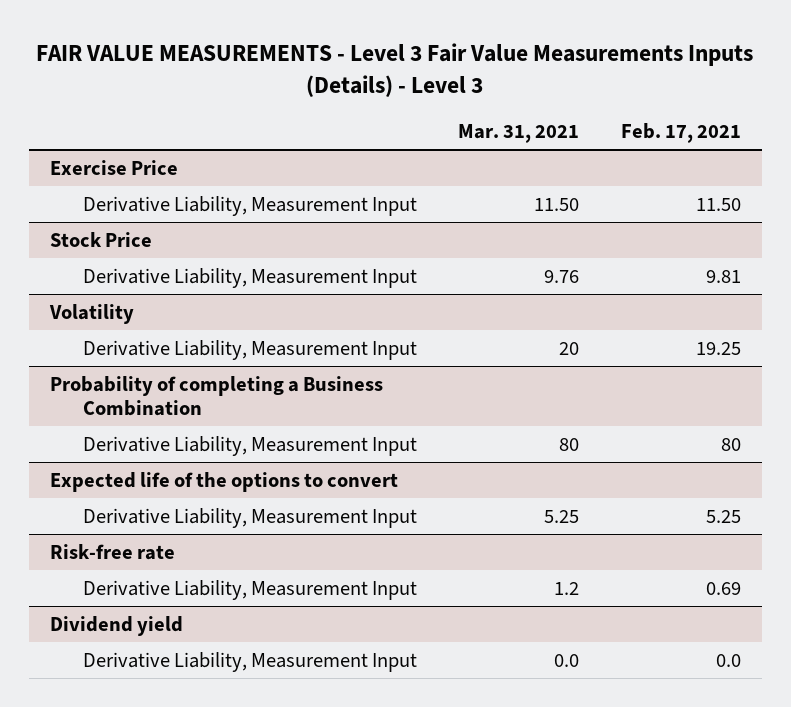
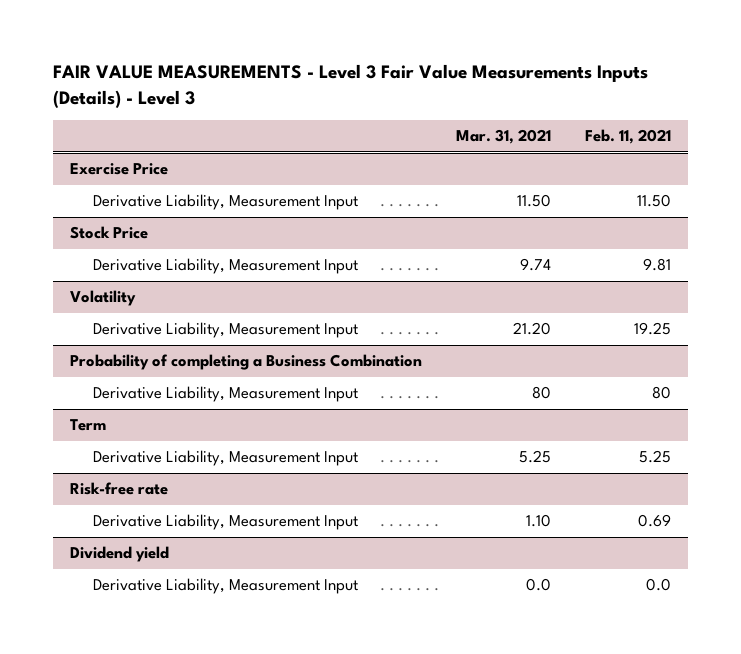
- | Mar. 31, 2021 | Feb. 17, 2021
+ | Mar. 31, 2021 | Feb. 11, 2021
@ Stock Price
- Derivative Liability, Measurement Input | 9.76 | 9.81
+ Derivative Liability, Measurement Input | 9.74 | 9.81
@ Volatility
- Derivative Liability, Measurement Input | 20 | 19.25
+ Derivative Liability, Measurement Input | 21.20 | 19.25
- Expected life of the options to convert
+ Term
@ Risk-free rate
- Derivative Liability, Measurement Input | 1.2 | 0.69
+ Derivative Liability, Measurement Input | 1.10 | 0.69

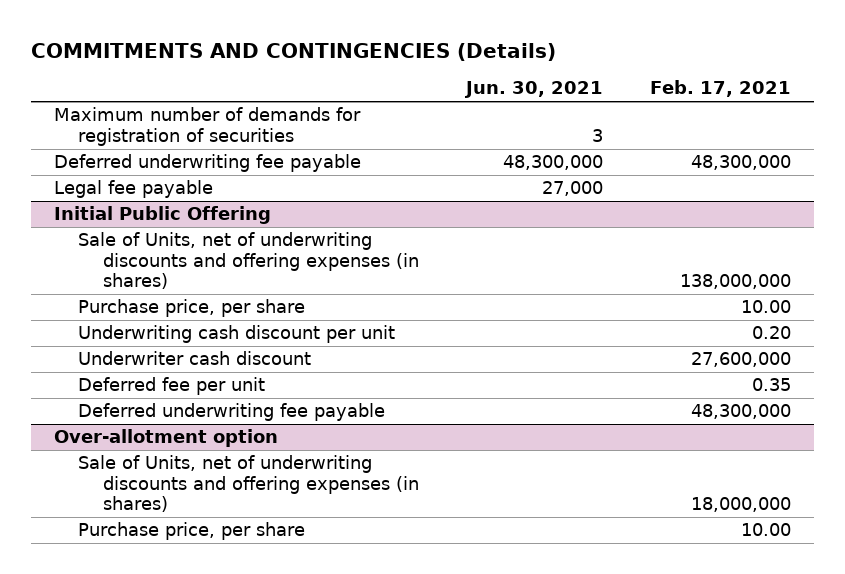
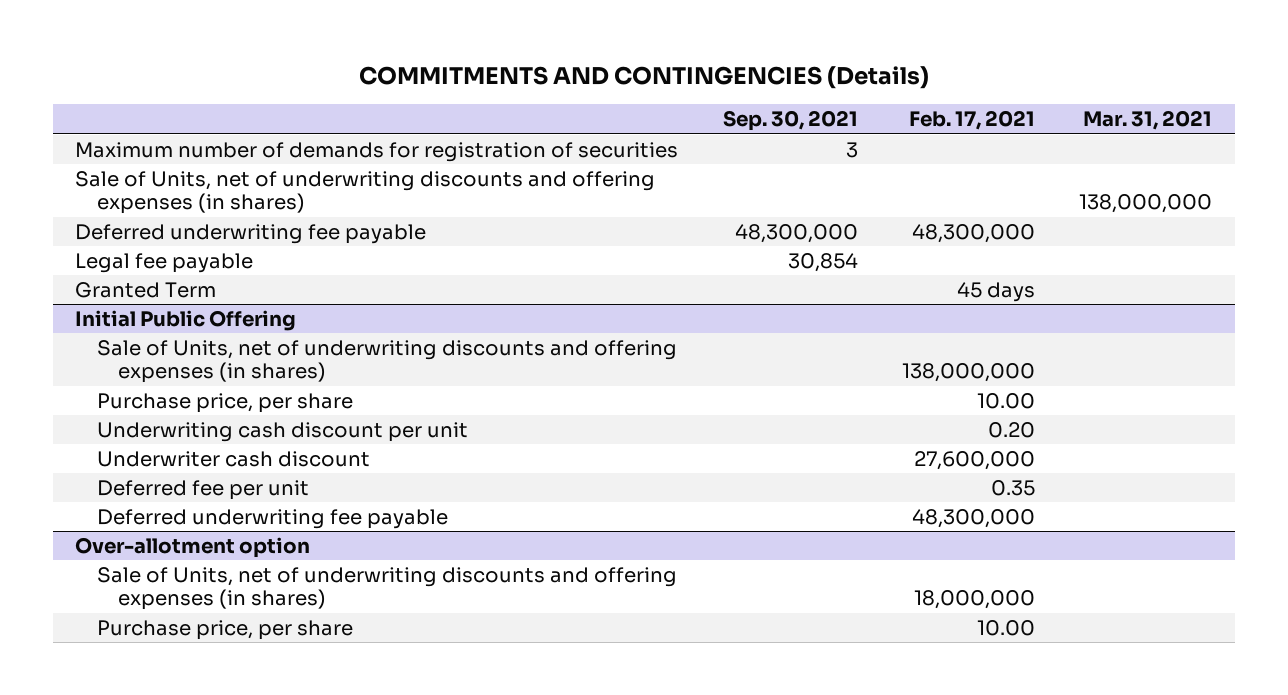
- | Jun. 30, 2021 | Feb. 17, 2021
+ | Sep. 30, 2021 | Feb. 17, 2021 | Mar. 31, 2021
+ Sale of Units, net of underwriting discounts and offering expenses (in shares) | | | 138,000,000
+ Granted Term | | 45 days |

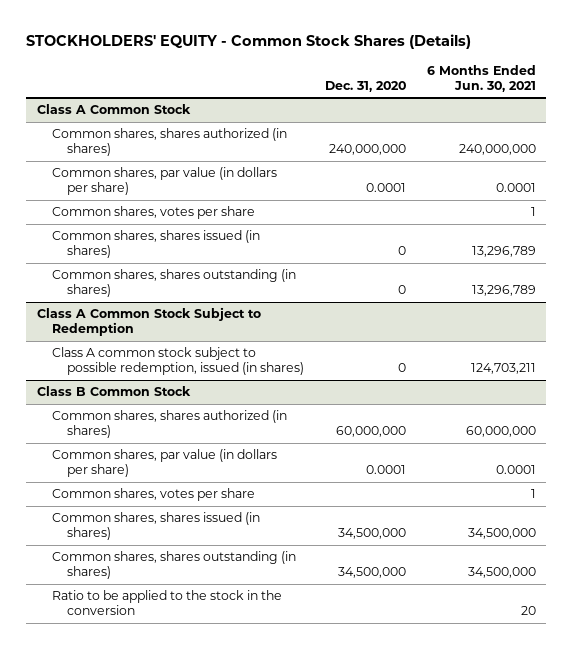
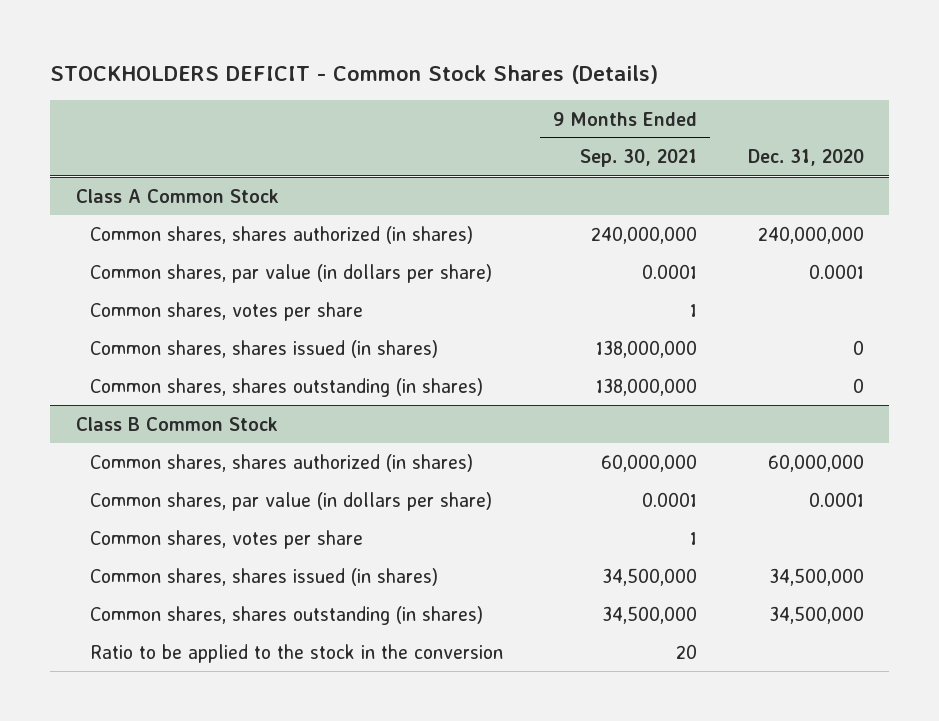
- STOCKHOLDERS' EQUITY - Common Stock Shares (Details)
+ STOCKHOLDERS DEFICIT - Common Stock Shares (Details)
- | Dec. 31, 2020 | 6 Months Ended Jun. 30, 2021
+ | 9 Months Ended Sep. 30, 2021 | Dec. 31, 2020
- Class A Common Stock Subject to Redemption
- Class A common stock subject to possible redemption, issued (in shares) | 0 | 124,703,211

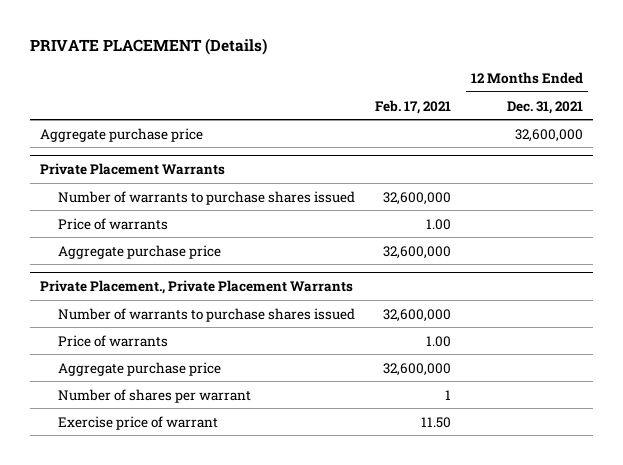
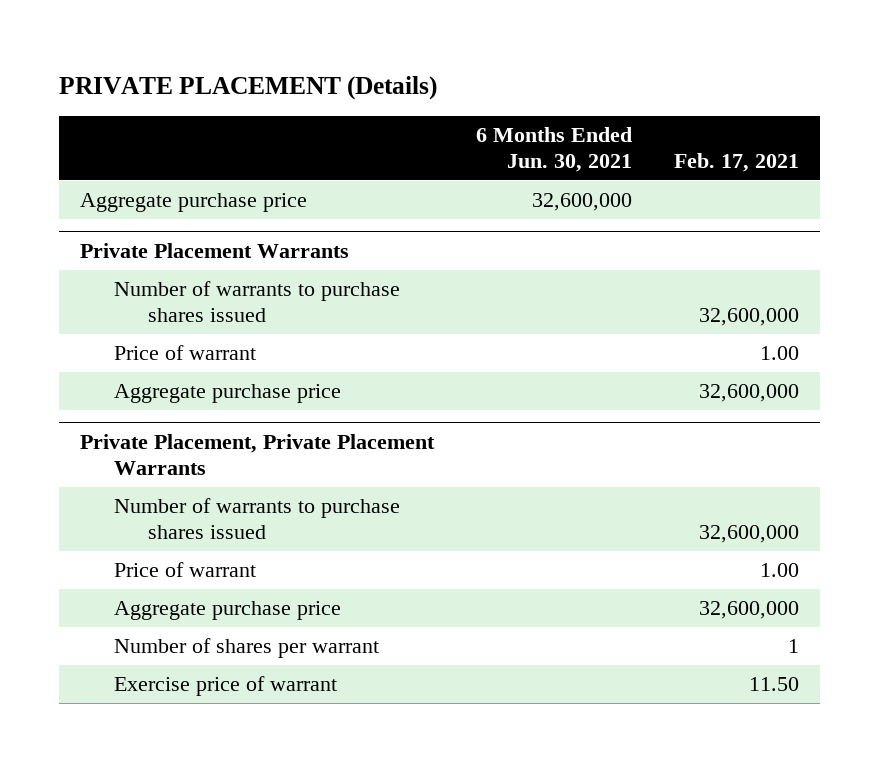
- | Feb. 17, 2021 | 12 Months Ended Dec. 31, 2021
+ | 6 Months Ended Jun. 30, 2021 | Feb. 17, 2021
@ Private Placement Warrants
- Price of warrants | 1.00 |
+ Price of warrant | | 1.00
- Private Placement., Private Placement Warrants
+ Private Placement, Private Placement Warrants
- Price of warrants | 1.00 |
+ Price of warrant | | 1.00

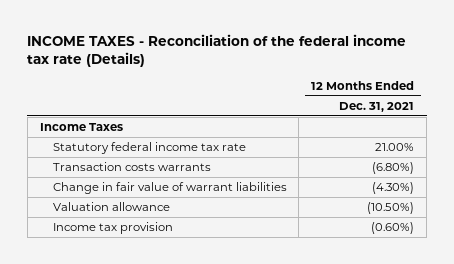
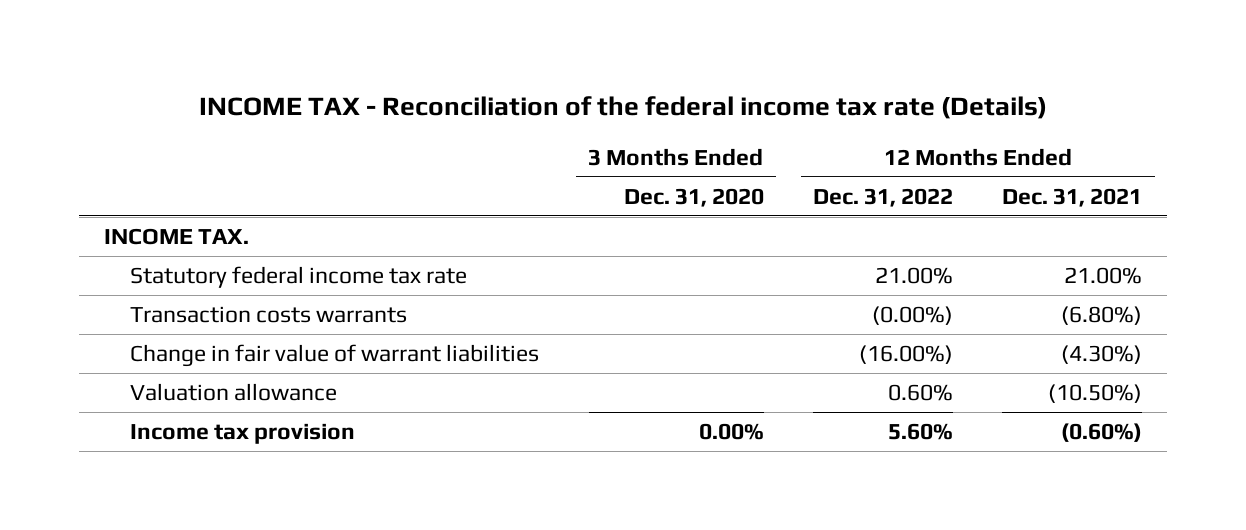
- INCOME TAXES - Reconciliation of the federal income tax rate (Details)
+ INCOME TAX - Reconciliation of the federal income tax rate (Details)
- | 12 Months Ended Dec. 31, 2021
+ | 3 Months Ended Dec. 31, 2020 | 12 Months Ended Dec. 31, 2022 | 12 Months Ended Dec. 31, 2021
- Income Taxes
+ INCOME TAX.

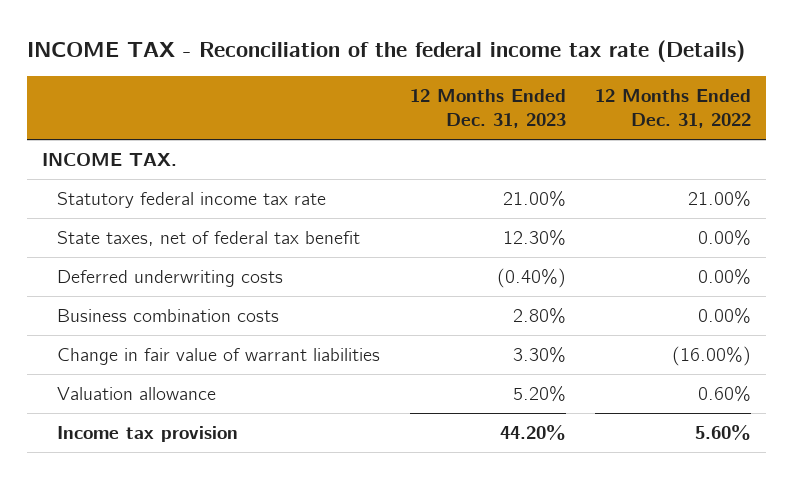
- | 3 Months Ended Dec. 31, 2020 | 12 Months Ended Dec. 31, 2022 | 12 Months Ended Dec. 31, 2021
+ | 12 Months Ended Dec. 31, 2023 | 12 Months Ended Dec. 31, 2022
- Transaction costs warrants | | (0.00%) | (6.80%)
+ State taxes, net of federal tax benefit | 12.30% | 0.00%
+ Deferred underwriting costs | (0.40%) | 0.00%
+ Business combination costs | 2.80% | 0.00%

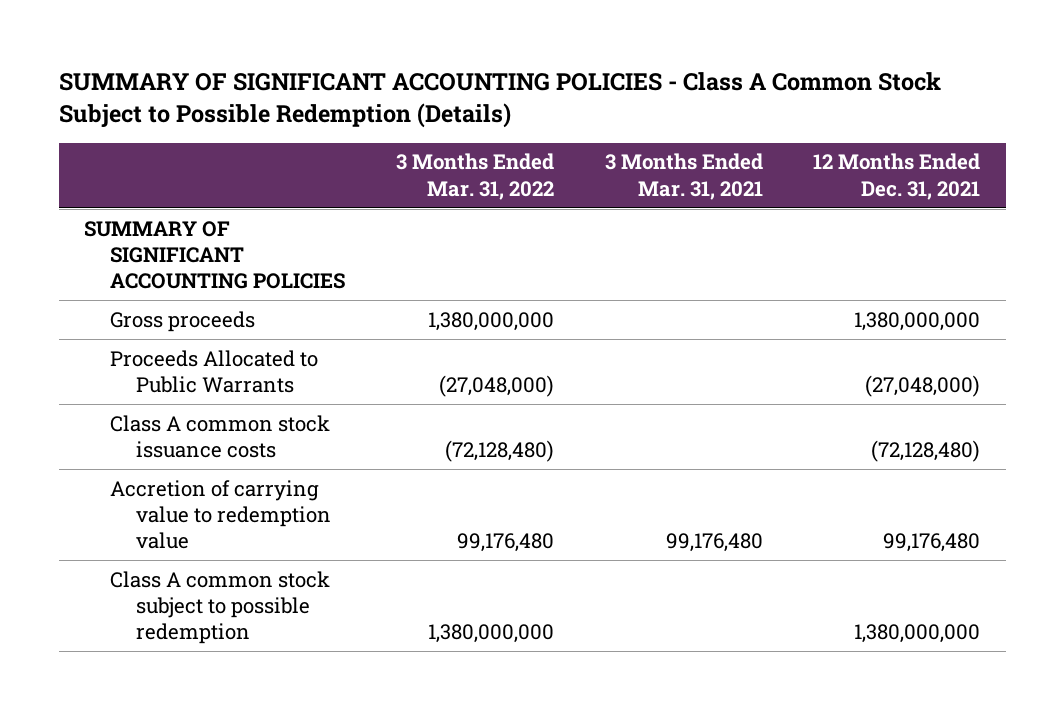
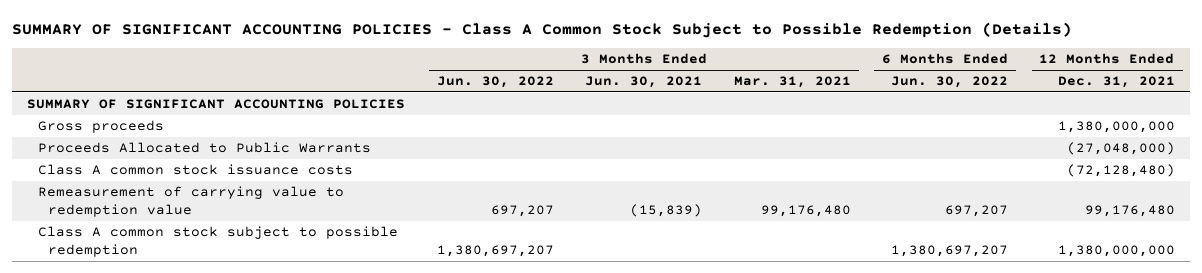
- | 3 Months Ended Mar. 31, 2022 | 3 Months Ended Mar. 31, 2021 | 12 Months Ended Dec. 31, 2021
+ | 3 Months Ended Jun. 30, 2022 | 3 Months Ended Jun. 30, 2021 | 3 Months Ended Mar. 31, 2021 | 6 Months Ended Jun. 30, 2022 | 12 Months Ended Dec. 31, 2021
- Accretion of carrying value to redemption value | 99,176,480 | 99,176,480 | 99,176,480
+ Remeasurement of carrying value to redemption value | 697,207 | (15,839) | 99,176,480 | 697,207 | 99,176,480

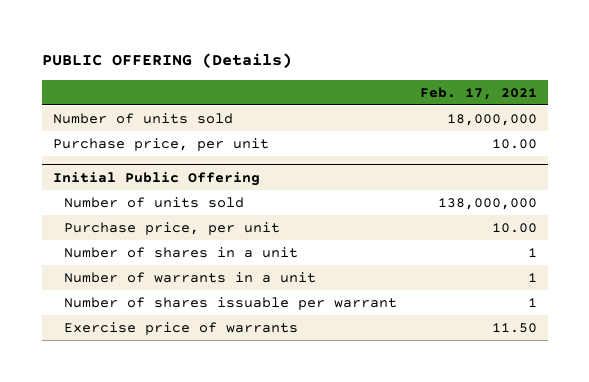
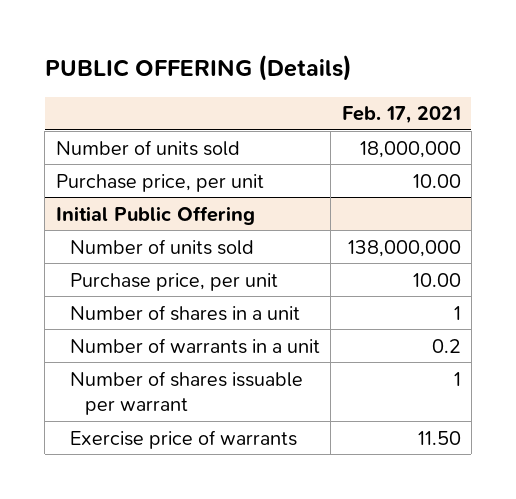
@ Initial Public Offering
- Number of warrants in a unit | 1
+ Number of warrants in a unit | 0.2

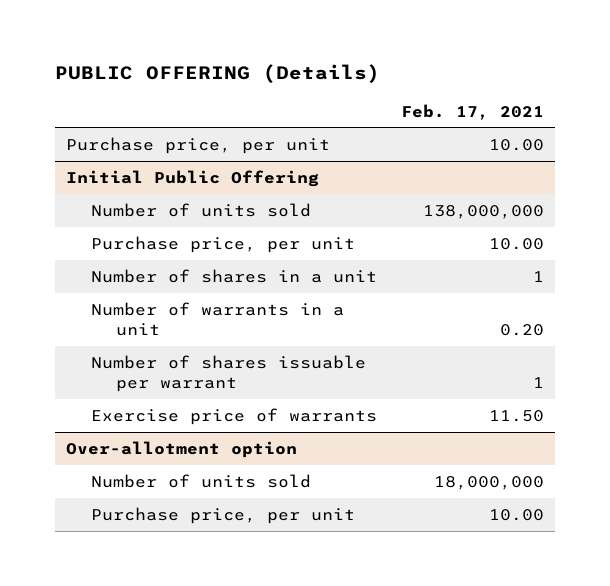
- Number of units sold | 18,000,000
@ Initial Public Offering
- Number of warrants in a unit | 0.2
+ Number of warrants in a unit | 0.20
+ Over-allotment option
+ Number of units sold | 18,000,000
+ Purchase price, per unit | 10.00

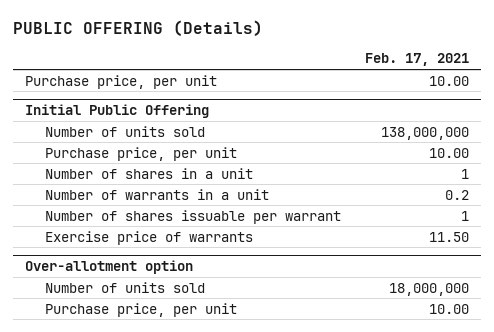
@ Initial Public Offering
- Number of warrants in a unit | 0.20
+ Number of warrants in a unit | 0.2

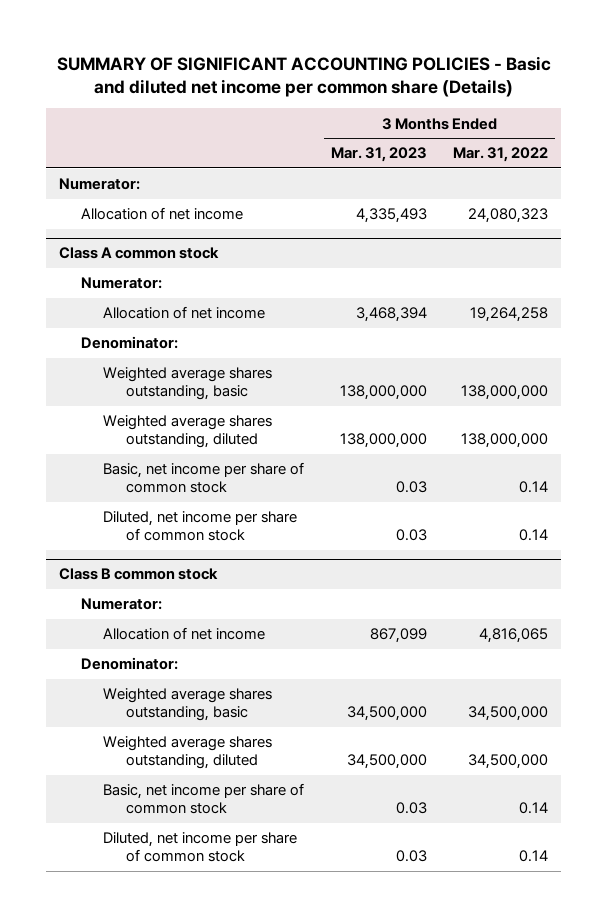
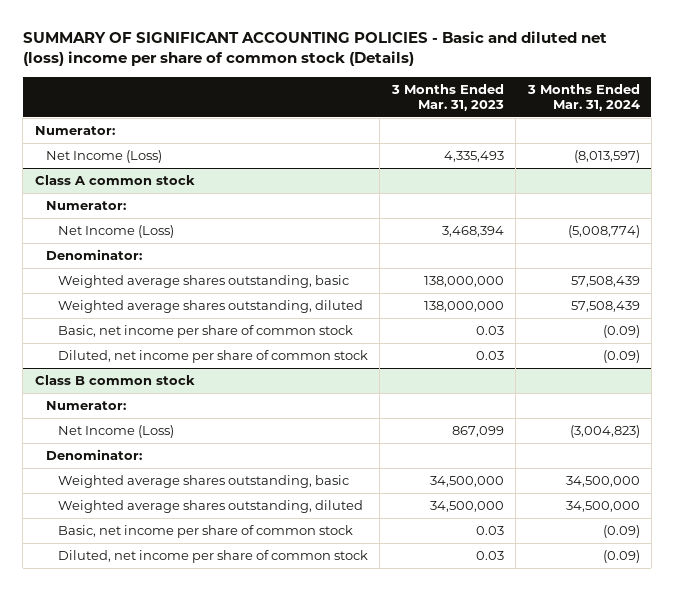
- SUMMARY OF SIGNIFICANT ACCOUNTING POLICIES - Basic and diluted net income per common share (Details)
+ SUMMARY OF SIGNIFICANT ACCOUNTING POLICIES - Basic and diluted net (loss) income per share of common stock (Details)
- | 3 Months Ended Mar. 31, 2023 | 3 Months Ended Mar. 31, 2022
+ | 3 Months Ended Mar. 31, 2023 | 3 Months Ended Mar. 31, 2024
- Allocation of net income | 4,335,493 | 24,080,323
+ Net Income (Loss) | 4,335,493 | (8,013,597)
@ Class A common stock
- Allocation of net income | 3,468,394 | 19,264,258
+ Net Income (Loss) | 3,468,394 | (5,008,774)
@ Class B common stock
- Allocation of net income | 867,099 | 4,816,065
+ Net Income (Loss) | 867,099 | (3,004,823)

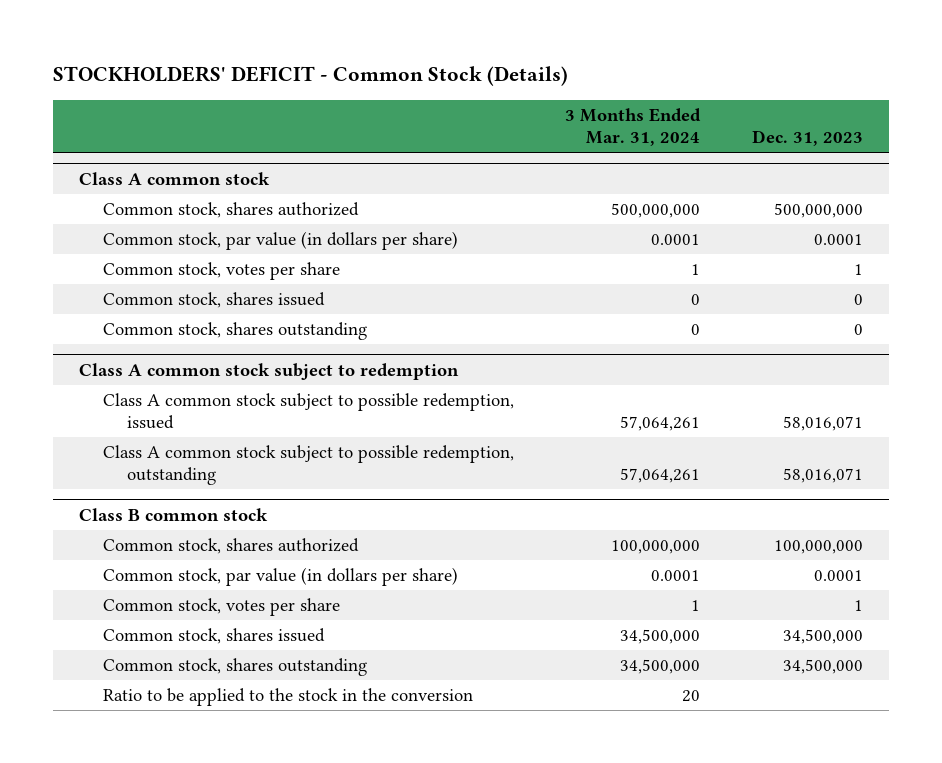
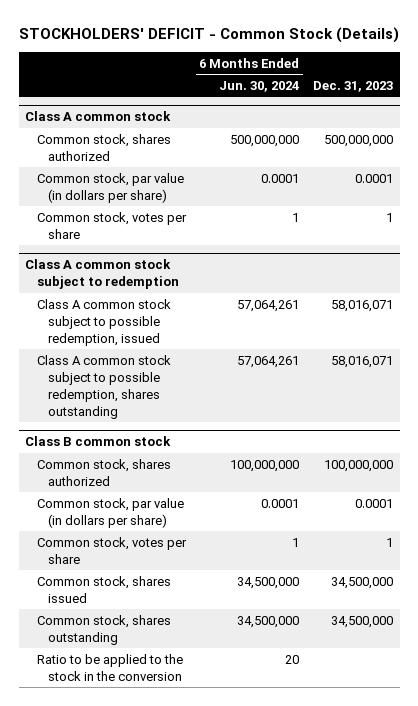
- | 3 Months Ended Mar. 31, 2024 | Dec. 31, 2023
+ | 6 Months Ended Jun. 30, 2024 | Dec. 31, 2023
@ Class A common stock
- Common stock, shares issued | 0 | 0
- Common stock, shares outstanding | 0 | 0
@ Class A common stock subject to redemption
- Class A common stock subject to possible redemption, outstanding | 57,064,261 | 58,016,071
+ Class A common stock subject to possible redemption, shares outstanding | 57,064,261 | 58,016,071

